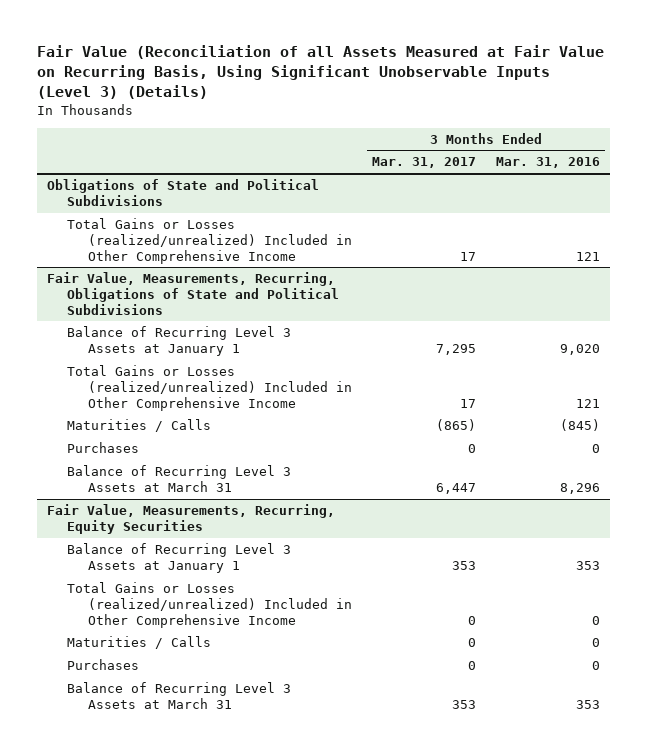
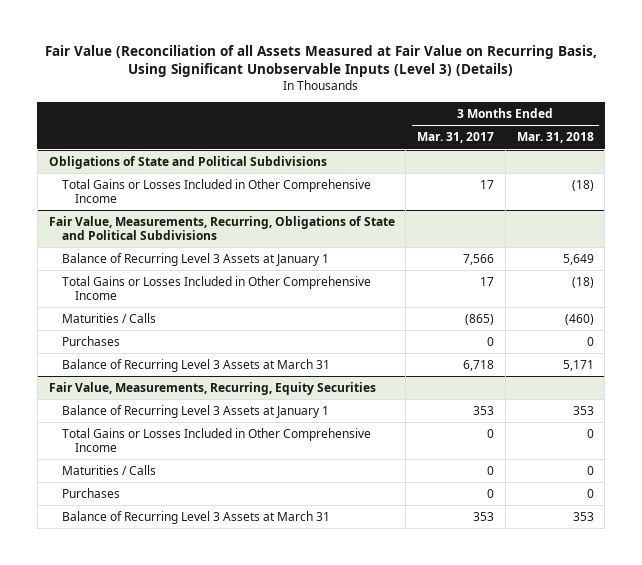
- | 3 Months Ended Mar. 31, 2017 | 3 Months Ended Mar. 31, 2016
+ | 3 Months Ended Mar. 31, 2017 | 3 Months Ended Mar. 31, 2018
@ Obligations of State and Political Subdivisions
- Total Gains or Losses (realized/unrealized) Included in Other Comprehensive Income | 17 | 121
+ Total Gains or Losses Included in Other Comprehensive Income | 17 | (18)
@ Fair Value, Measurements, Recurring, Obligations of State and Political Subdivisions
- Balance of Recurring Level 3 Assets at January 1 | 7,295 | 9,020
- Total Gains or Losses (realized/unrealized) Included in Other Comprehensive Income | 17 | 121
+ Balance of Recurring Level 3 Assets at January 1 | 7,566 | 5,649
+ Total Gains or Losses Included in Other Comprehensive Income | 17 | (18)
- Balance of Recurring Level 3 Assets at March 31 | 6,447 | 8,296
+ Balance of Recurring Level 3 Assets at March 31 | 6,718 | 5,171
@ Fair Value, Measurements, Recurring, Equity Securities
- Total Gains or Losses (realized/unrealized) Included in Other Comprehensive Income | 0 | 0
+ Total Gains or Losses Included in Other Comprehensive Income | 0 | 0

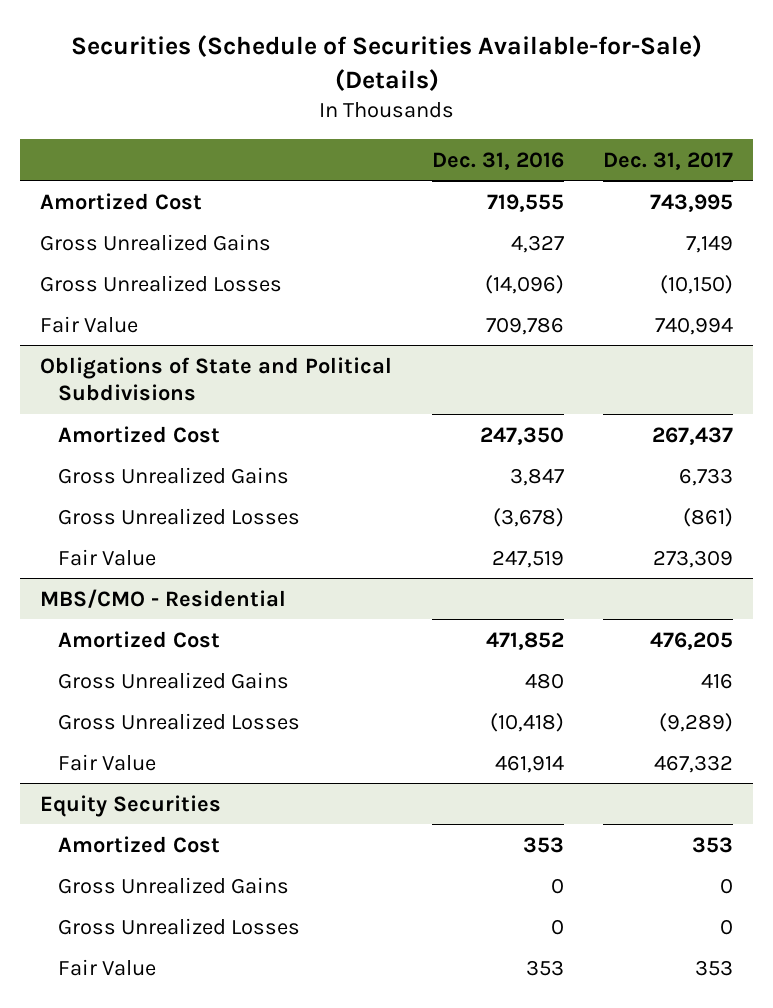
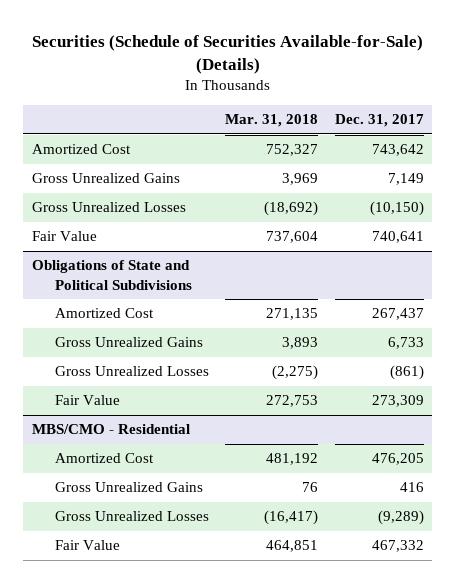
- | Dec. 31, 2016 | Dec. 31, 2017
+ | Mar. 31, 2018 | Dec. 31, 2017
- Amortized Cost | 719,555 | 743,995
+ Amortized Cost | 752,327 | 743,642
- Fair Value | 709,786 | 740,994
+ Fair Value | 737,604 | 740,641
- Equity Securities
- Amortized Cost | 353 | 353
- Gross Unrealized Gains | 0 | 0
- Gross Unrealized Losses | 0 | 0
- Fair Value | 353 | 353

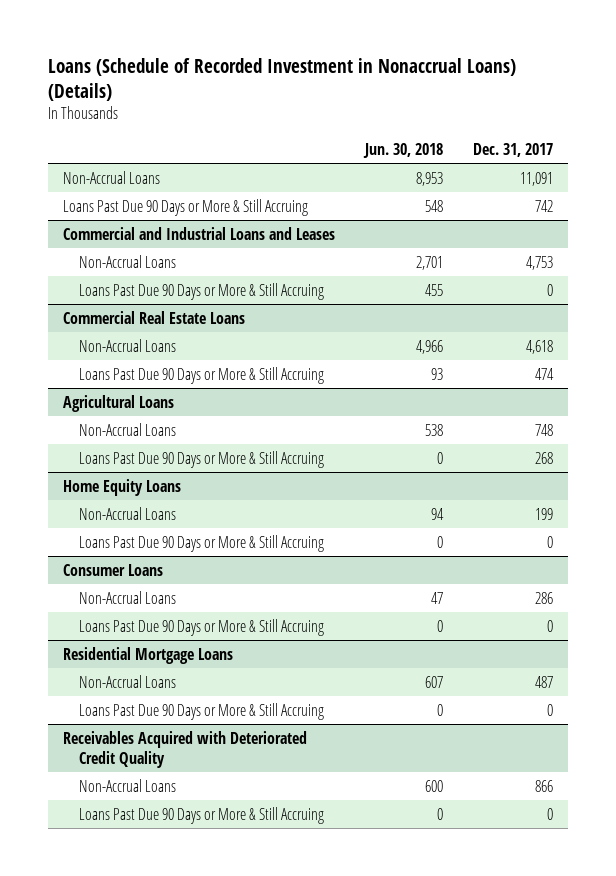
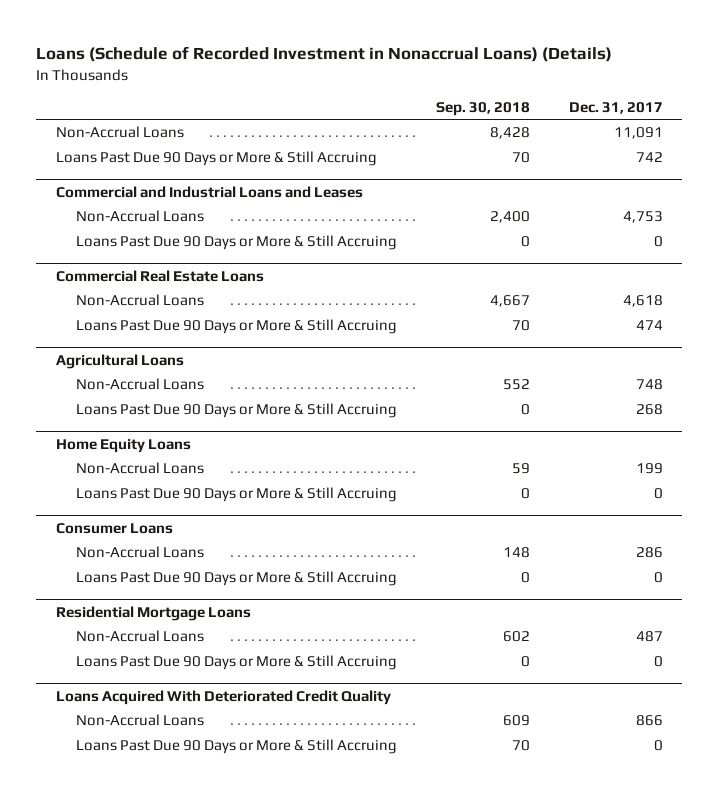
- | Jun. 30, 2018 | Dec. 31, 2017
+ | Sep. 30, 2018 | Dec. 31, 2017
- Receivables Acquired with Deteriorated Credit Quality
+ Loans Acquired With Deteriorated Credit Quality

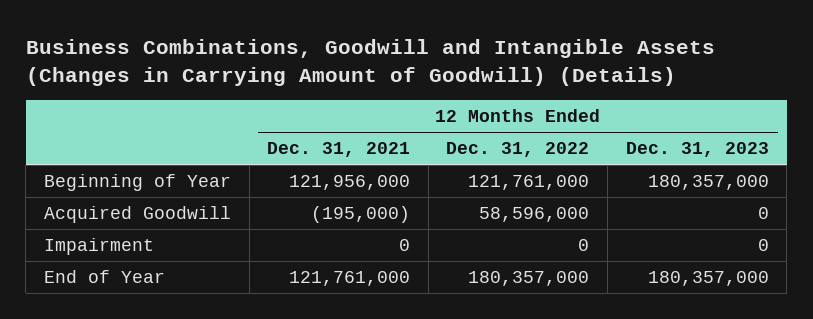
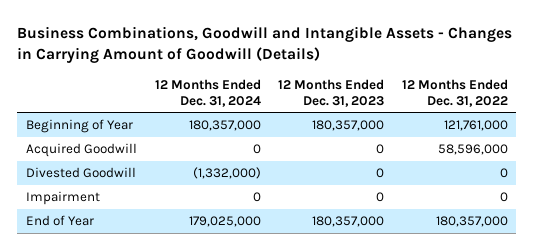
- Business Combinations, Goodwill and Intangible Assets (Changes in Carrying Amount of Goodwill) (Details)
+ Business Combinations, Goodwill and Intangible Assets - Changes in Carrying Amount of Goodwill (Details)
- | 12 Months Ended Dec. 31, 2021 | 12 Months Ended Dec. 31, 2022 | 12 Months Ended Dec. 31, 2023
+ | 12 Months Ended Dec. 31, 2024 | 12 Months Ended Dec. 31, 2023 | 12 Months Ended Dec. 31, 2022
+ Divested Goodwill | (1,332,000) | 0 | 0

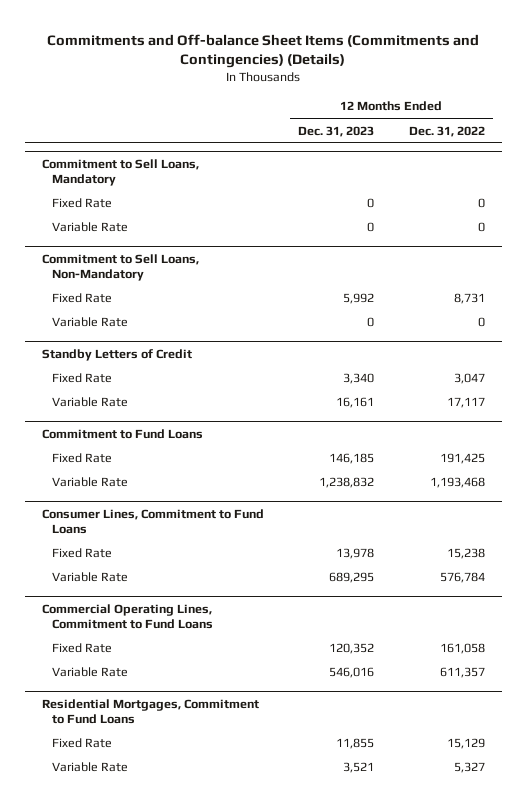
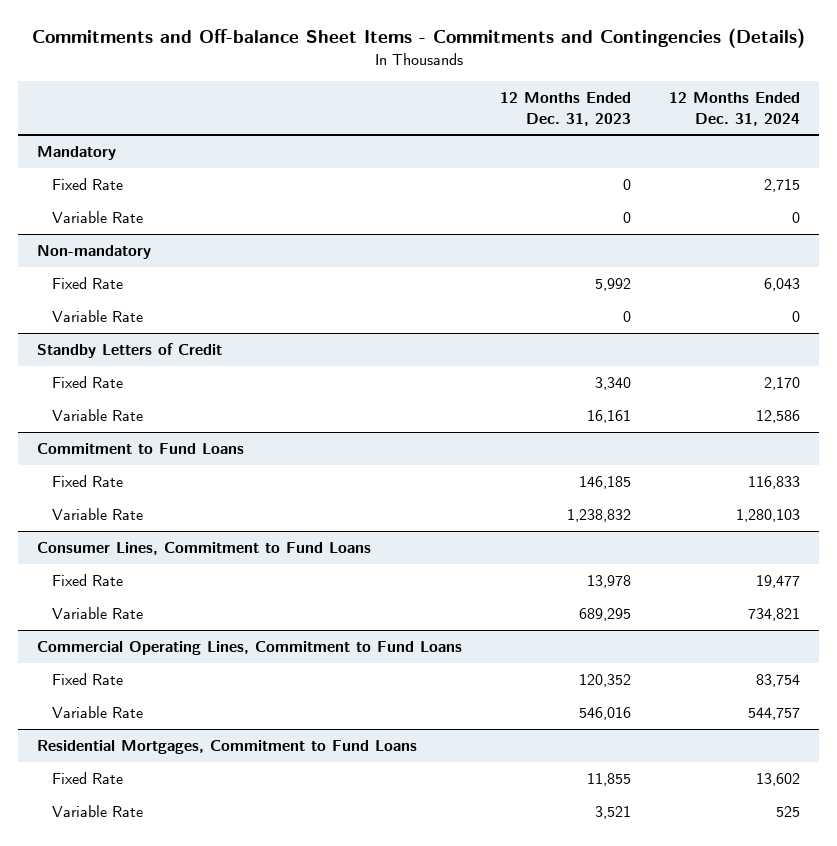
- Commitments and Off-balance Sheet Items (Commitments and Contingencies) (Details)
+ Commitments and Off-balance Sheet Items - Commitments and Contingencies (Details)
- | 12 Months Ended Dec. 31, 2023 | 12 Months Ended Dec. 31, 2022
+ | 12 Months Ended Dec. 31, 2023 | 12 Months Ended Dec. 31, 2024
- Commitment to Sell Loans, Mandatory
+ Mandatory
- Commitment to Sell Loans, Non-Mandatory
+ Non-mandatory

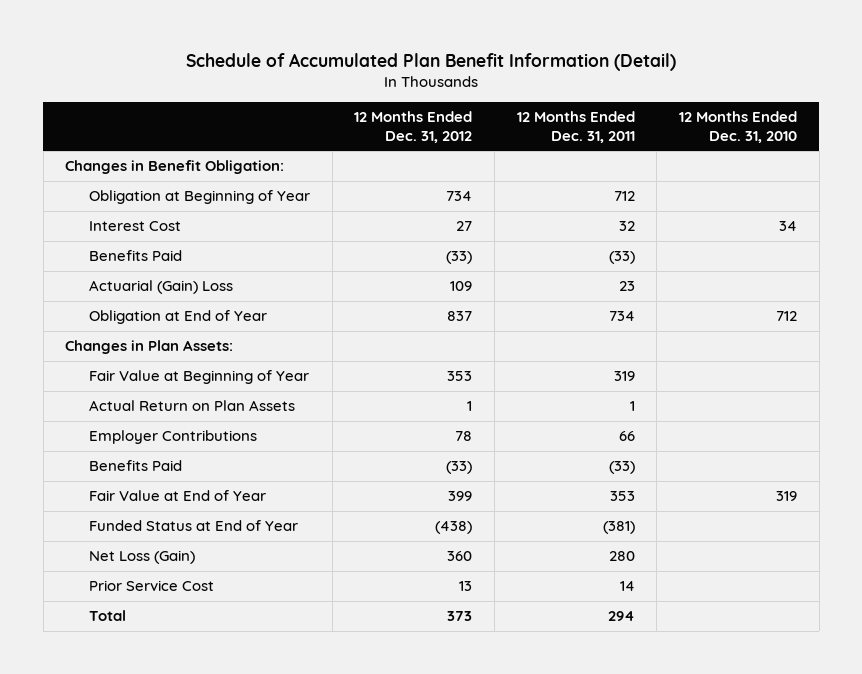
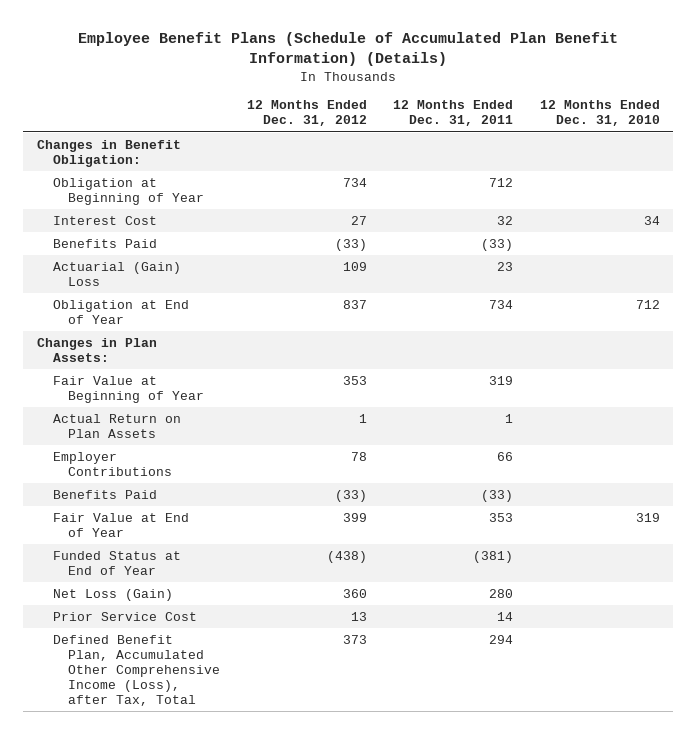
- Schedule of Accumulated Plan Benefit Information (Detail)
+ Employee Benefit Plans (Schedule of Accumulated Plan Benefit Information) (Details)
- Total | 373 | 294 |
+ Defined Benefit Plan, Accumulated Other Comprehensive Income (Loss), after Tax, Total | 373 | 294 |

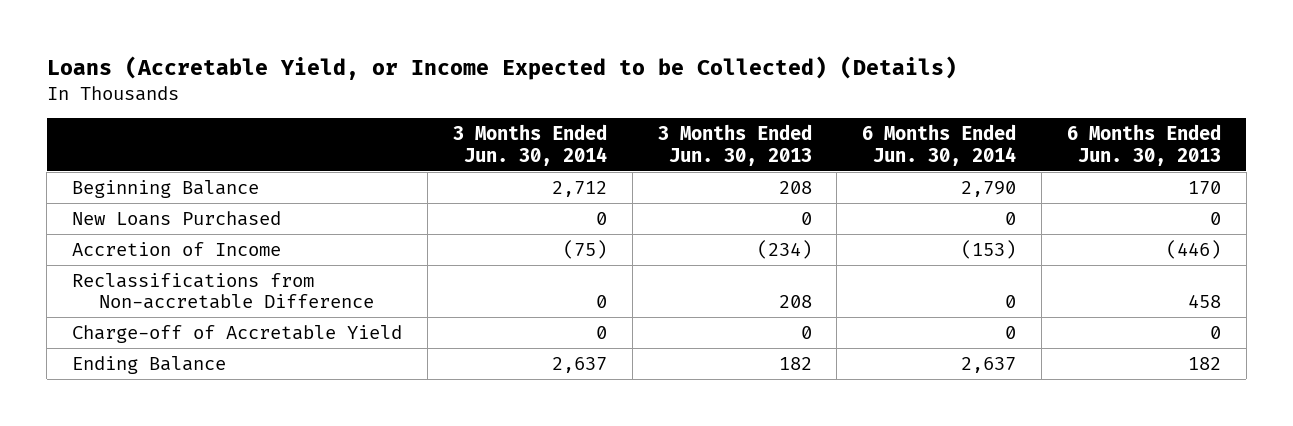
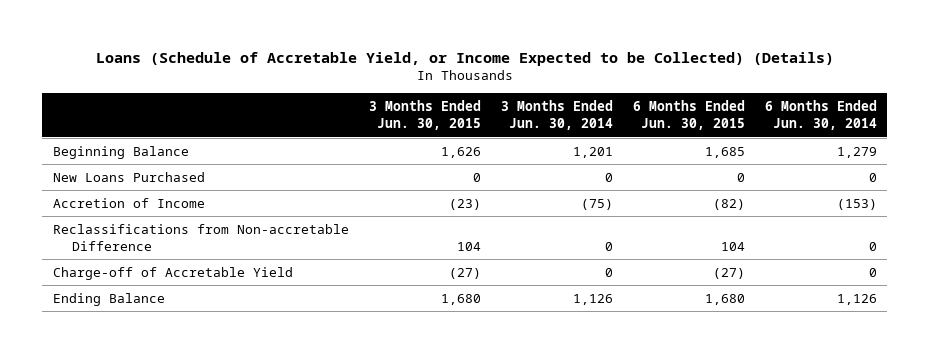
- Loans (Accretable Yield, or Income Expected to be Collected) (Details)
+ Loans (Schedule of Accretable Yield, or Income Expected to be Collected) (Details)
- | 3 Months Ended Jun. 30, 2014 | 3 Months Ended Jun. 30, 2013 | 6 Months Ended Jun. 30, 2014 | 6 Months Ended Jun. 30, 2013
+ | 3 Months Ended Jun. 30, 2015 | 3 Months Ended Jun. 30, 2014 | 6 Months Ended Jun. 30, 2015 | 6 Months Ended Jun. 30, 2014
- Beginning Balance | 2,712 | 208 | 2,790 | 170
+ Beginning Balance | 1,626 | 1,201 | 1,685 | 1,279
- Ending Balance | 2,637 | 182 | 2,637 | 182
+ Ending Balance | 1,680 | 1,126 | 1,680 | 1,126

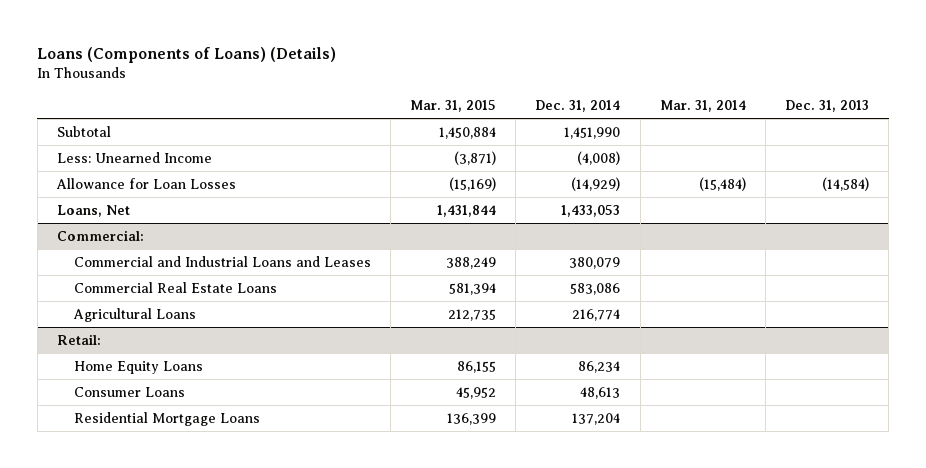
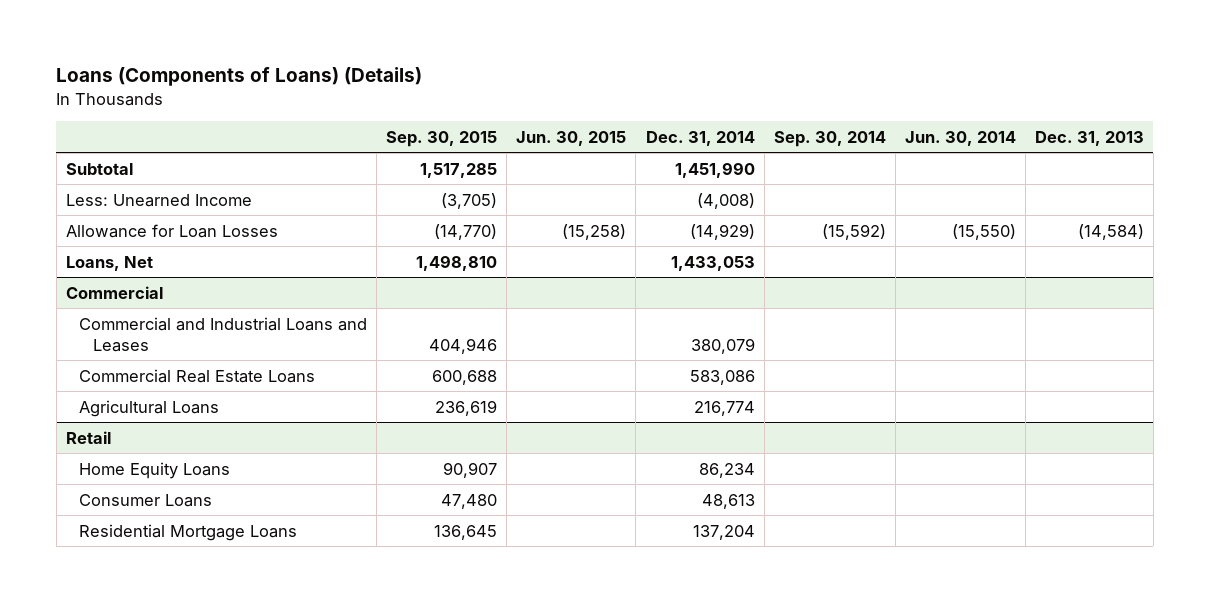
- | Mar. 31, 2015 | Dec. 31, 2014 | Mar. 31, 2014 | Dec. 31, 2013
+ | Sep. 30, 2015 | Jun. 30, 2015 | Dec. 31, 2014 | Sep. 30, 2014 | Jun. 30, 2014 | Dec. 31, 2013
- Commercial:
+ Commercial
- Retail:
+ Retail

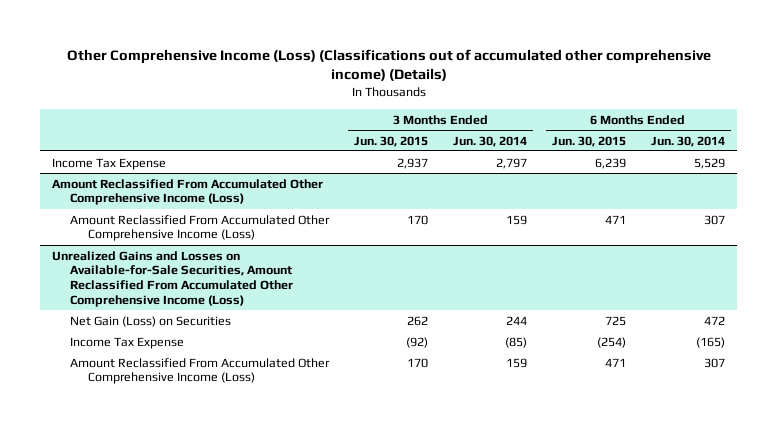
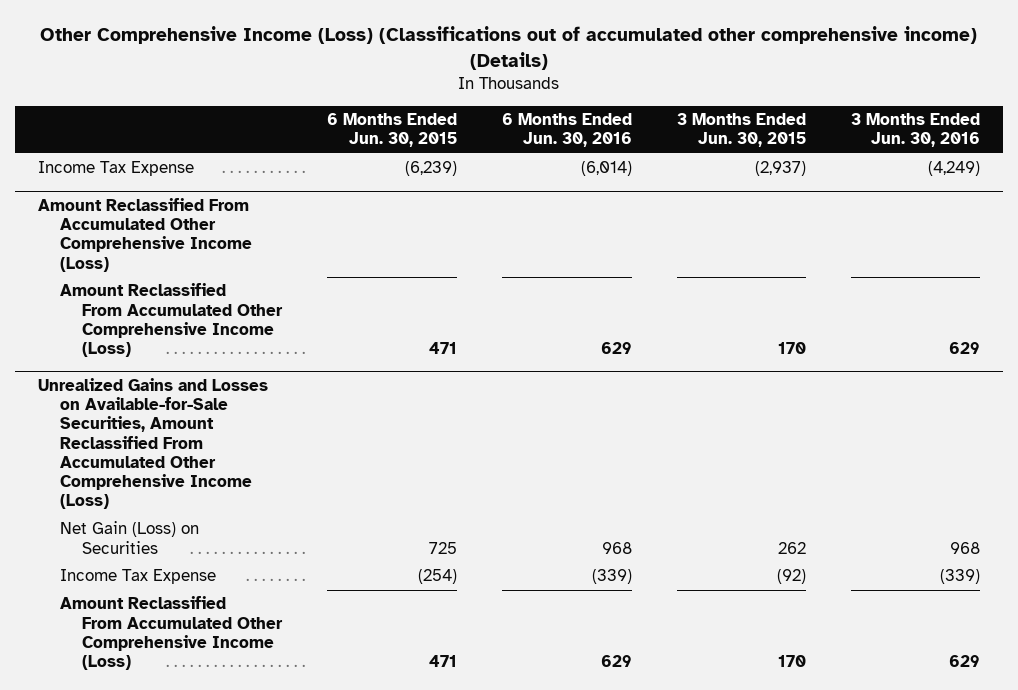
- | 3 Months Ended Jun. 30, 2015 | 3 Months Ended Jun. 30, 2014 | 6 Months Ended Jun. 30, 2015 | 6 Months Ended Jun. 30, 2014
+ | 6 Months Ended Jun. 30, 2015 | 6 Months Ended Jun. 30, 2016 | 3 Months Ended Jun. 30, 2015 | 3 Months Ended Jun. 30, 2016
- Income Tax Expense | 2,937 | 2,797 | 6,239 | 5,529
+ Income Tax Expense | (6,239) | (6,014) | (2,937) | (4,249)

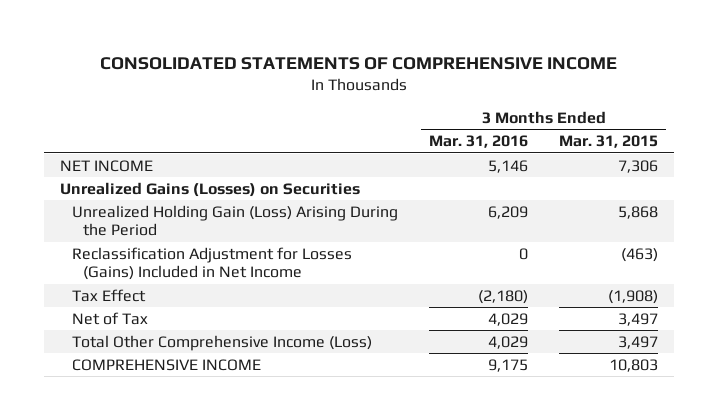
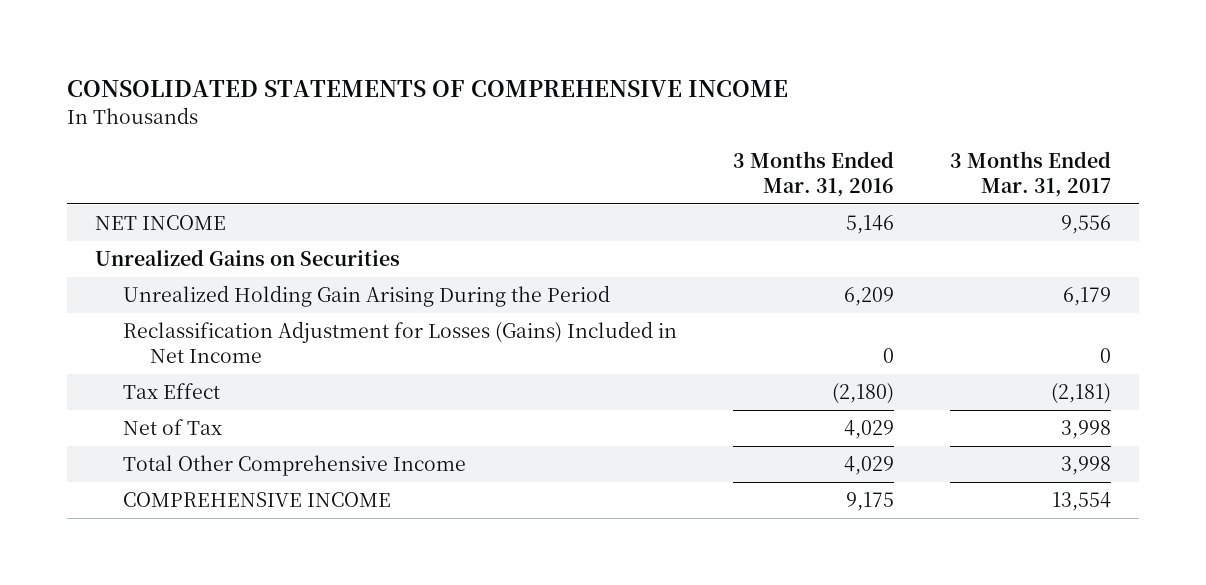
- | 3 Months Ended Mar. 31, 2016 | 3 Months Ended Mar. 31, 2015
+ | 3 Months Ended Mar. 31, 2016 | 3 Months Ended Mar. 31, 2017
- Unrealized Gains (Losses) on Securities
- Unrealized Holding Gain (Loss) Arising During the Period | 6,209 | 5,868
+ Unrealized Gains on Securities
+ Unrealized Holding Gain Arising During the Period | 6,209 | 6,179
- Total Other Comprehensive Income (Loss) | 4,029 | 3,497
+ Total Other Comprehensive Income | 4,029 | 3,998

